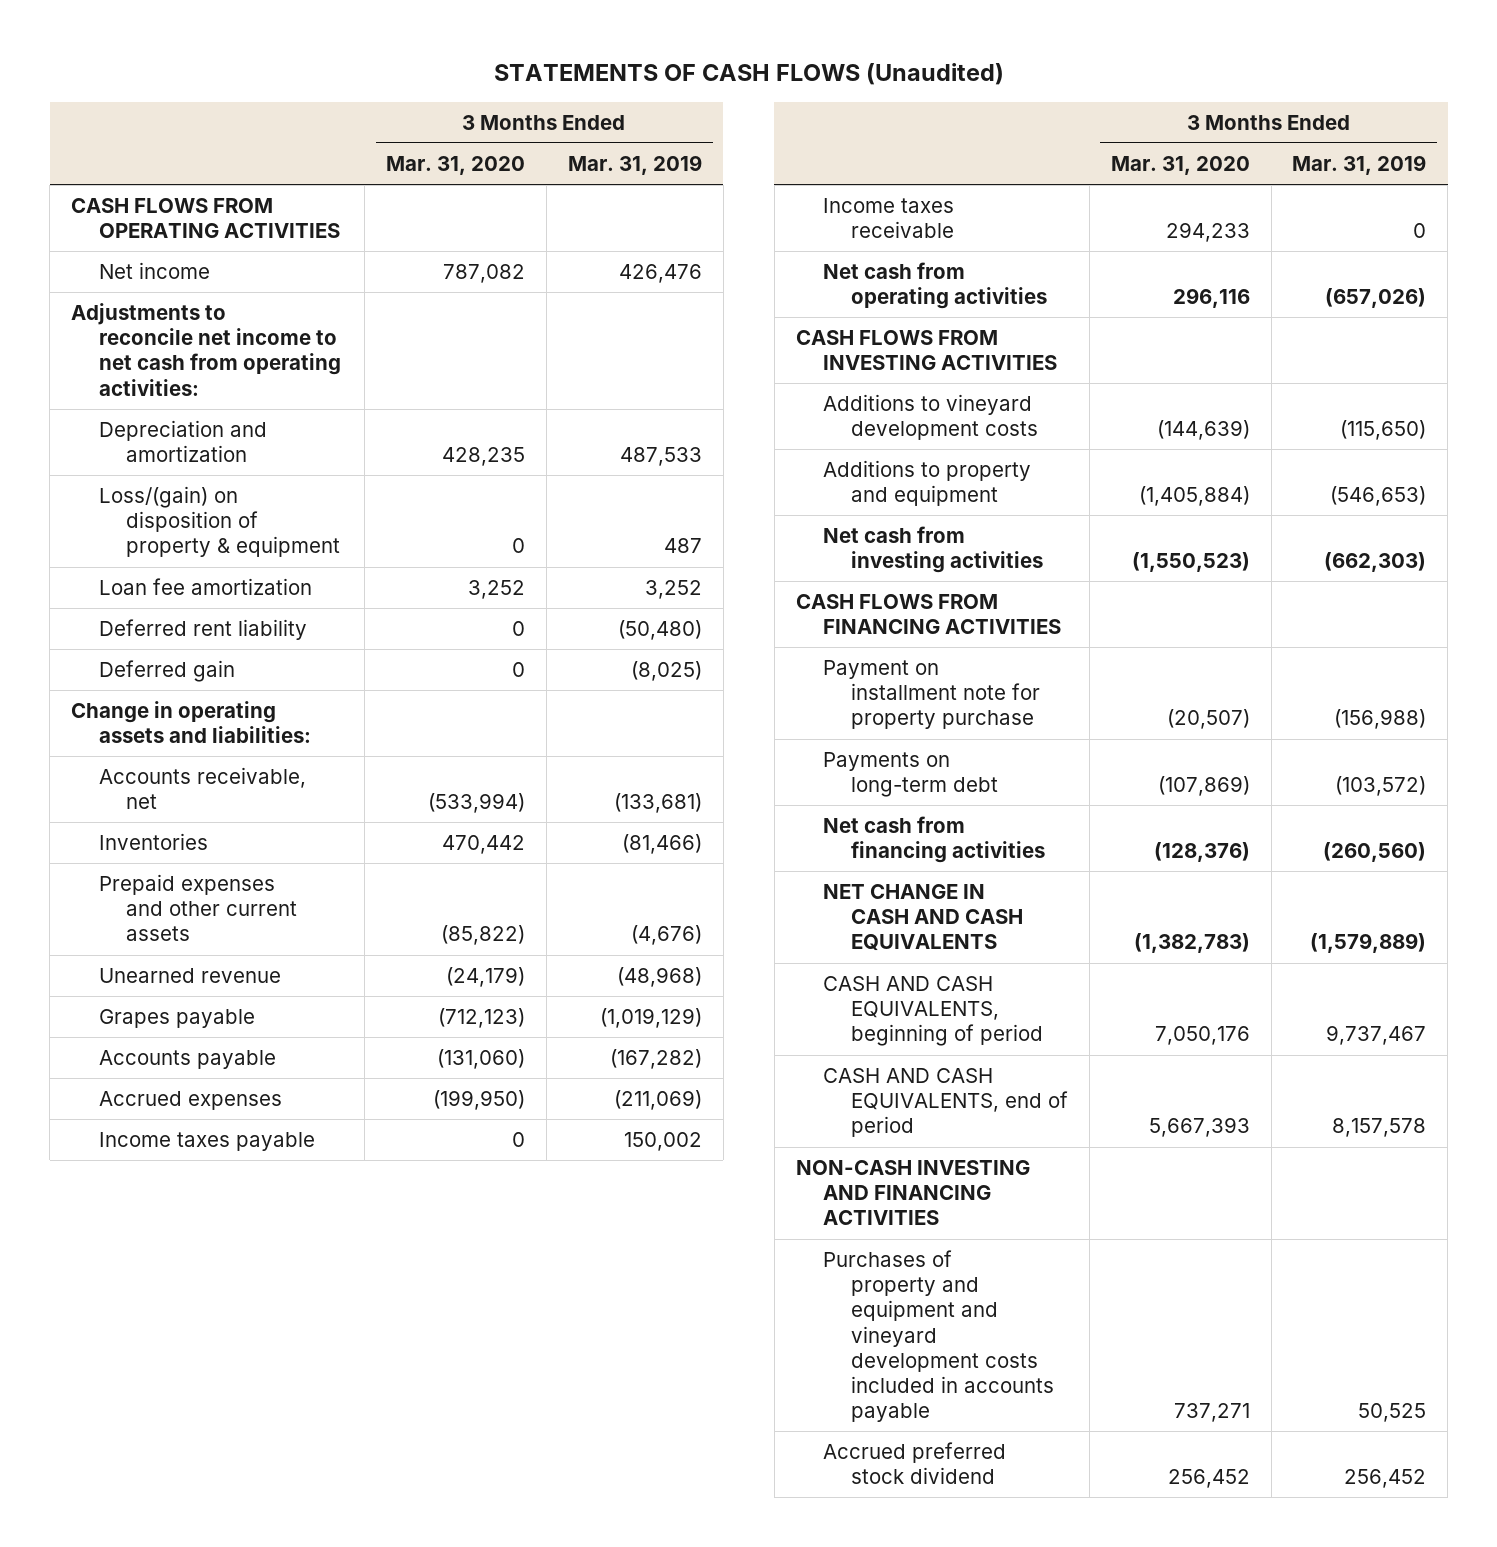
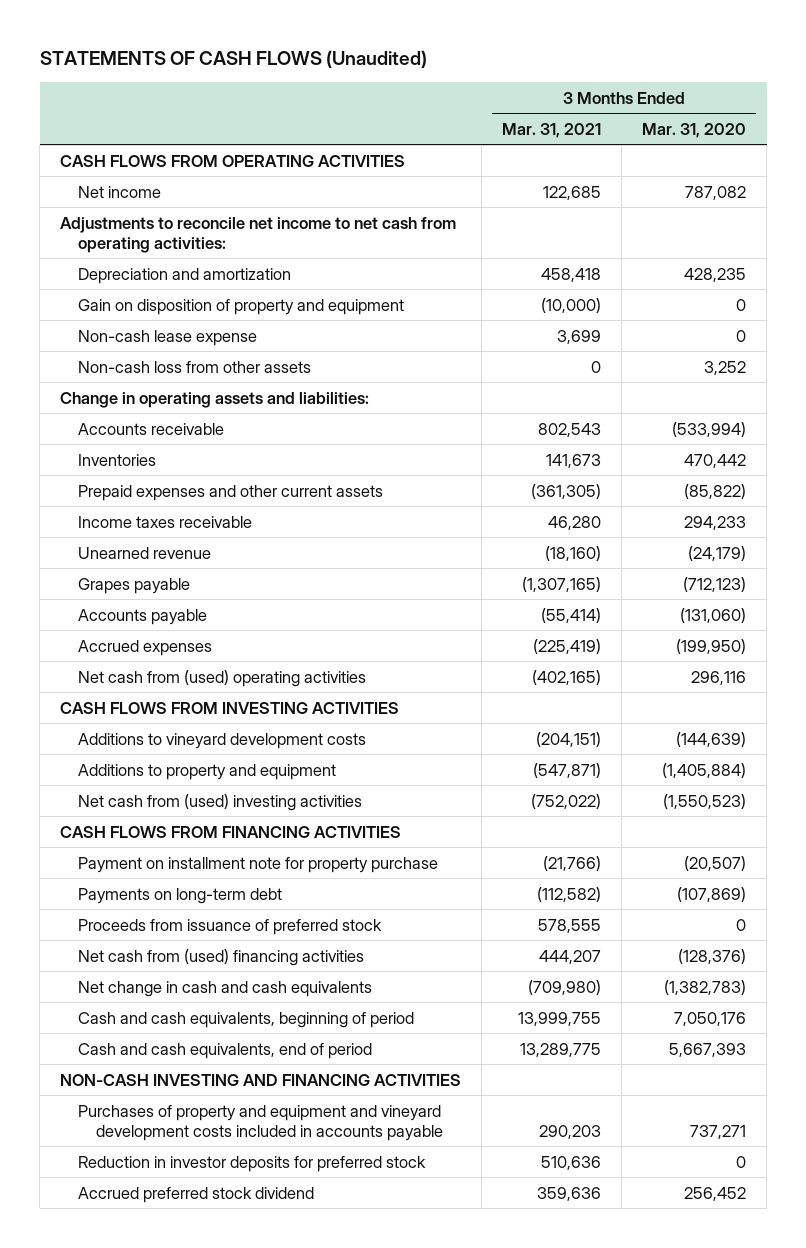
- | 3 Months Ended Mar. 31, 2020 | 3 Months Ended Mar. 31, 2019
+ | 3 Months Ended Mar. 31, 2021 | 3 Months Ended Mar. 31, 2020
- Loss/(gain) on disposition of property & equipment | 0 | 487
- Loan fee amortization | 3,252 | 3,252
- Deferred rent liability | 0 | (50,480)
- Deferred gain | 0 | (8,025)
+ Gain on disposition of property and equipment | (10,000) | 0
+ Non-cash lease expense | 3,699 | 0
+ Non-cash loss from other assets | 0 | 3,252
- Accounts receivable, net | (533,994) | (133,681)
+ Accounts receivable | 802,543 | (533,994)
moved up: Income taxes receivable | 46,280 | 294,233
- Income taxes payable | 0 | 150,002
- Net cash from operating activities | 296,116 | (657,026)
+ Net cash from (used) operating activities | (402,165) | 296,116
- Net cash from investing activities | (1,550,523) | (662,303)
+ Net cash from (used) investing activities | (752,022) | (1,550,523)
- Net cash from financing activities | (128,376) | (260,560)
- NET CHANGE IN CASH AND CASH EQUIVALENTS | (1,382,783) | (1,579,889)
- CASH AND CASH EQUIVALENTS, beginning of period | 7,050,176 | 9,737,467
- CASH AND CASH EQUIVALENTS, end of period | 5,667,393 | 8,157,578
+ Proceeds from issuance of preferred stock | 578,555 | 0
+ Net cash from (used) financing activities | 444,207 | (128,376)
+ Net change in cash and cash equivalents | (709,980) | (1,382,783)
+ Cash and cash equivalents, beginning of period | 13,999,755 | 7,050,176
+ Cash and cash equivalents, end of period | 13,289,775 | 5,667,393
+ Reduction in investor deposits for preferred stock | 510,636 | 0

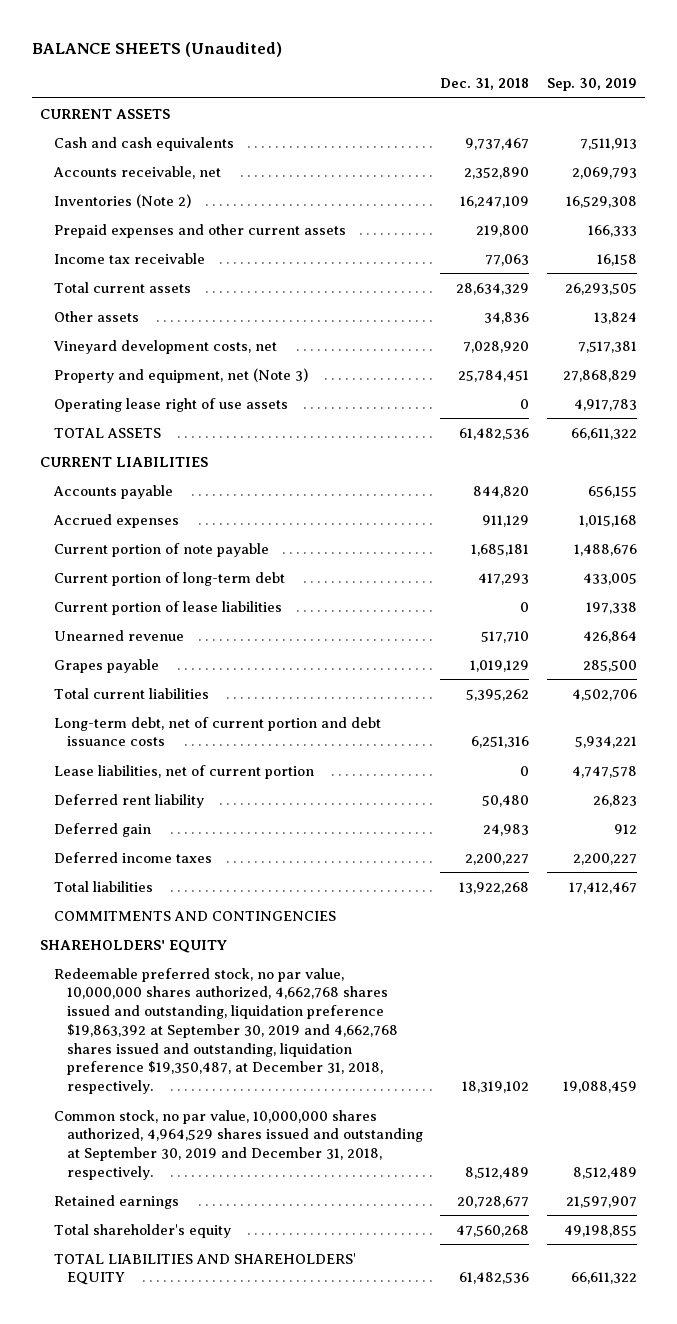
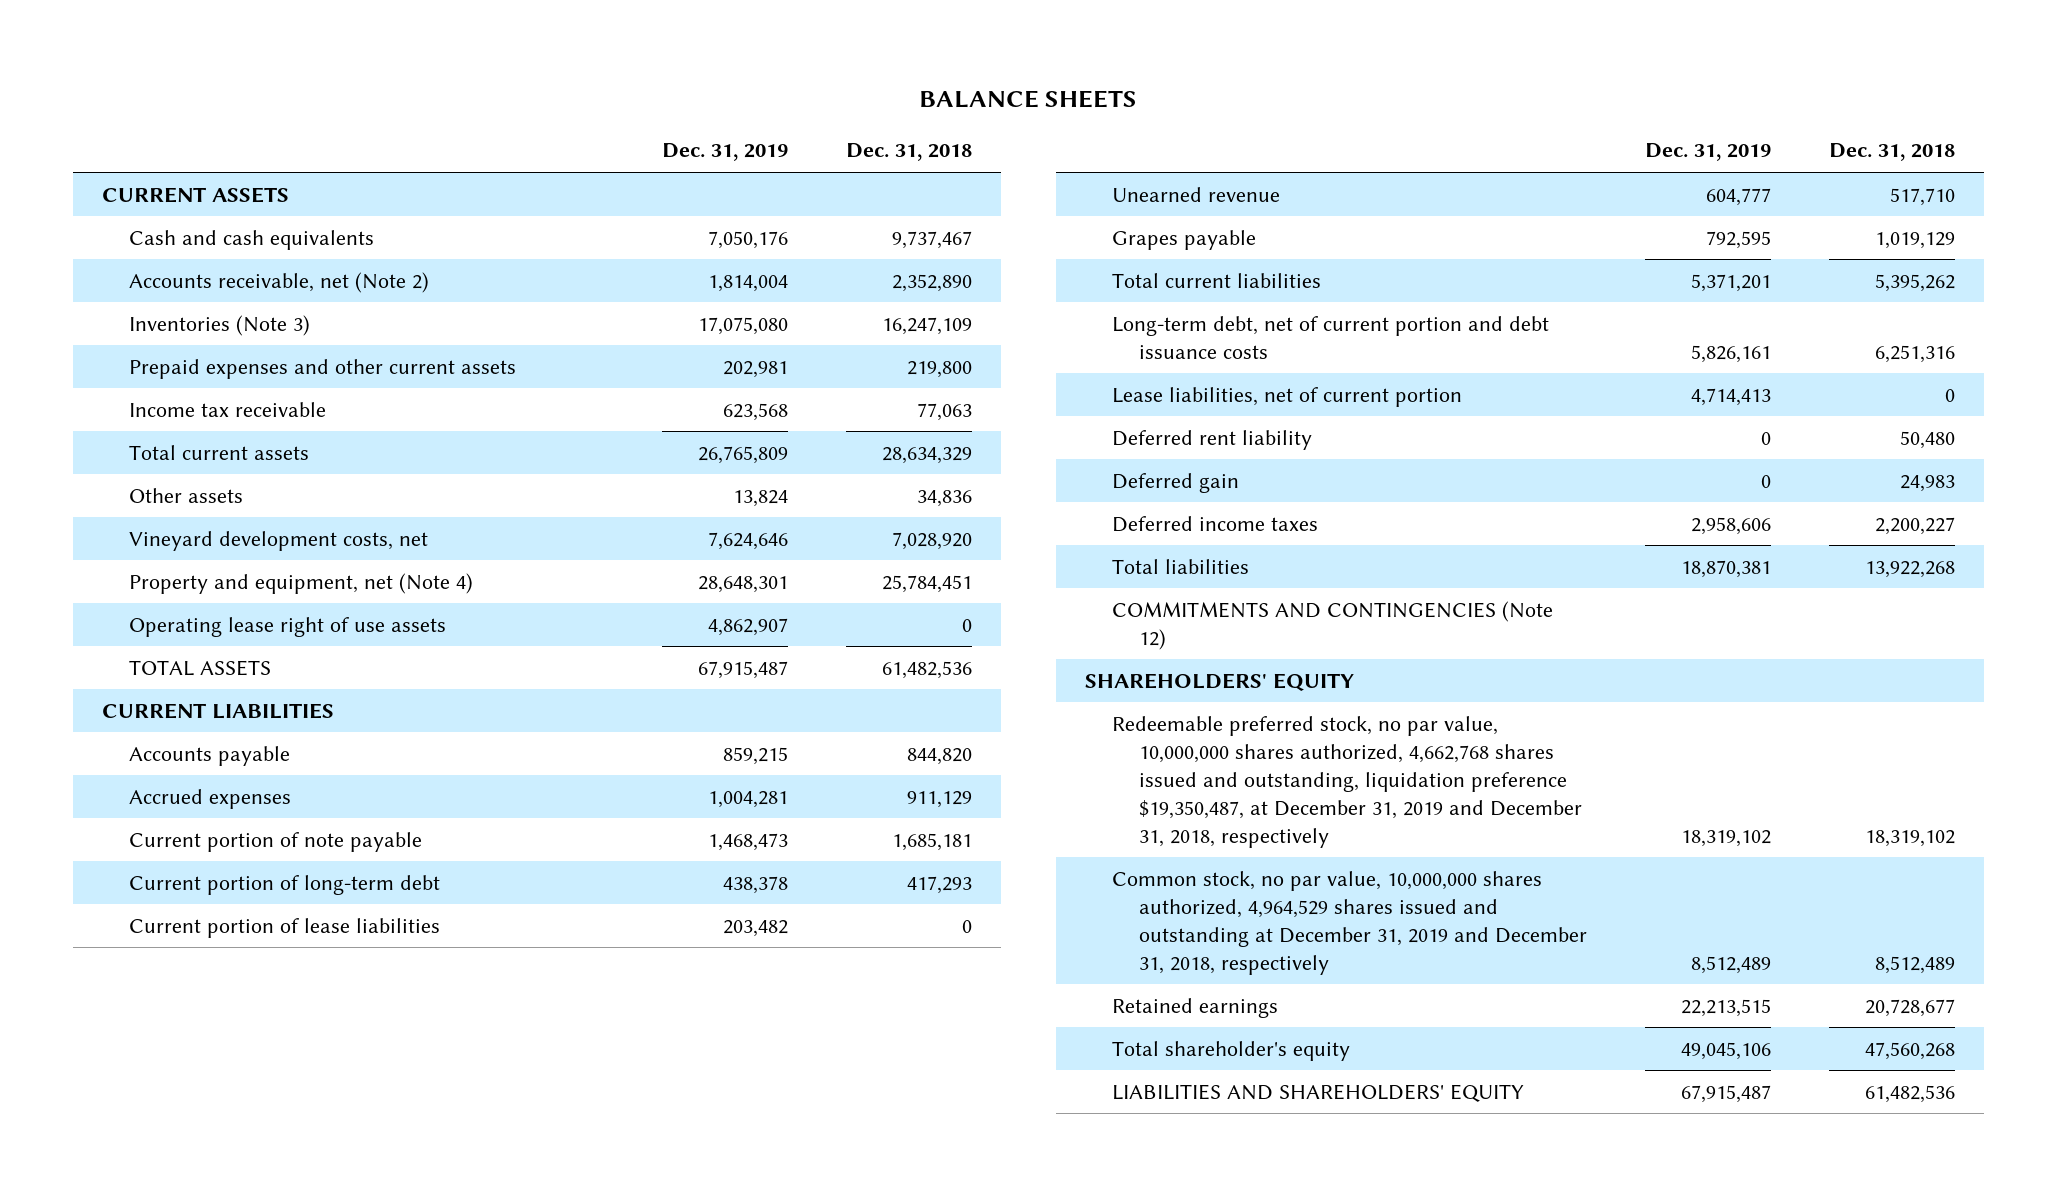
- BALANCE SHEETS (Unaudited)
+ BALANCE SHEETS
- | Dec. 31, 2018 | Sep. 30, 2019
+ | Dec. 31, 2019 | Dec. 31, 2018
- Accounts receivable, net | 2,352,890 | 2,069,793
- Inventories (Note 2) | 16,247,109 | 16,529,308
+ Accounts receivable, net (Note 2) | 1,814,004 | 2,352,890
+ Inventories (Note 3) | 17,075,080 | 16,247,109
- Property and equipment, net (Note 3) | 25,784,451 | 27,868,829
+ Property and equipment, net (Note 4) | 28,648,301 | 25,784,451
- COMMITMENTS AND CONTINGENCIES
+ COMMITMENTS AND CONTINGENCIES (Note 12)
- Redeemable preferred stock, no par value, 10,000,000 shares authorized, 4,662,768 shares issued and outstanding, liquidation preference $19,863,392 at September 30, 2019 and 4,662,768 shares issued and outstanding, liquidation preference $19,350,487, at December 31, 2018, respectively. | 18,319,102 | 19,088,459
- Common stock, no par value, 10,000,000 shares authorized, 4,964,529 shares issued and outstanding at September 30, 2019 and December 31, 2018, respectively. | 8,512,489 | 8,512,489
+ Redeemable preferred stock, no par value, 10,000,000 shares authorized, 4,662,768 shares issued and outstanding, liquidation preference $19,350,487, at December 31, 2019 and December 31, 2018, respectively | 18,319,102 | 18,319,102
+ Common stock, no par value, 10,000,000 shares authorized, 4,964,529 shares issued and outstanding at December 31, 2019 and December 31, 2018, respectively | 8,512,489 | 8,512,489
- TOTAL LIABILITIES AND SHAREHOLDERS' EQUITY | 61,482,536 | 66,611,322
+ LIABILITIES AND SHAREHOLDERS' EQUITY | 67,915,487 | 61,482,536

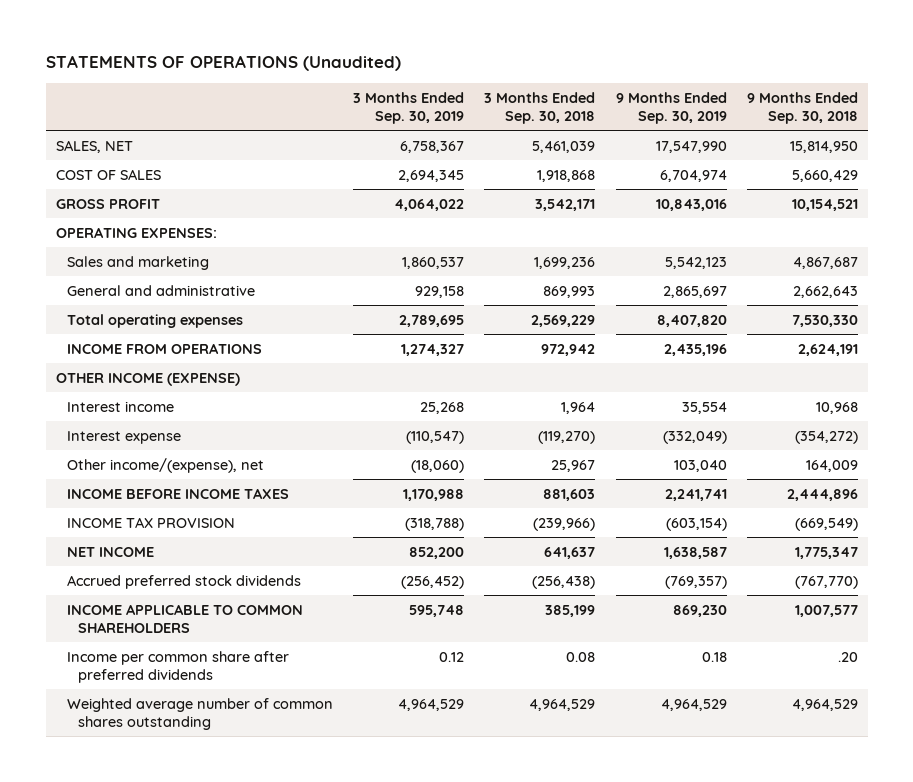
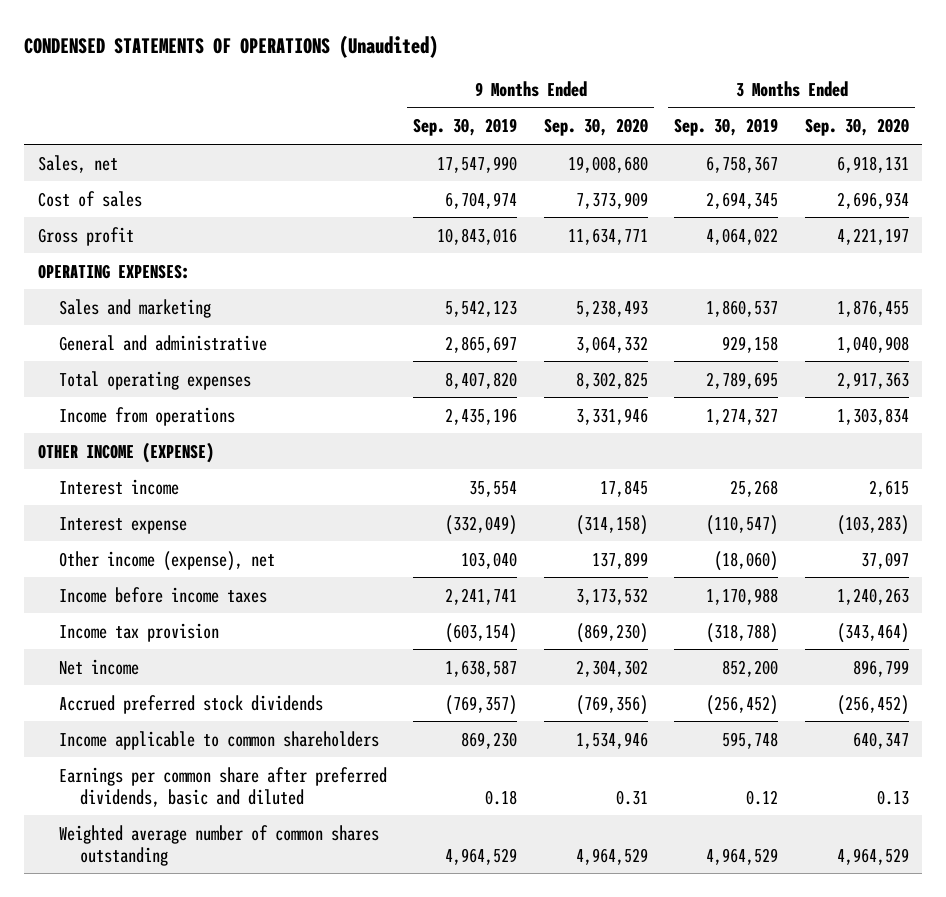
- STATEMENTS OF OPERATIONS (Unaudited)
+ CONDENSED STATEMENTS OF OPERATIONS (Unaudited)
- | 3 Months Ended Sep. 30, 2019 | 3 Months Ended Sep. 30, 2018 | 9 Months Ended Sep. 30, 2019 | 9 Months Ended Sep. 30, 2018
+ | 9 Months Ended Sep. 30, 2019 | 9 Months Ended Sep. 30, 2020 | 3 Months Ended Sep. 30, 2019 | 3 Months Ended Sep. 30, 2020
- SALES, NET | 6,758,367 | 5,461,039 | 17,547,990 | 15,814,950
- COST OF SALES | 2,694,345 | 1,918,868 | 6,704,974 | 5,660,429
- GROSS PROFIT | 4,064,022 | 3,542,171 | 10,843,016 | 10,154,521
+ Sales, net | 17,547,990 | 19,008,680 | 6,758,367 | 6,918,131
+ Cost of sales | 6,704,974 | 7,373,909 | 2,694,345 | 2,696,934
+ Gross profit | 10,843,016 | 11,634,771 | 4,064,022 | 4,221,197
- INCOME FROM OPERATIONS | 1,274,327 | 972,942 | 2,435,196 | 2,624,191
+ Income from operations | 2,435,196 | 3,331,946 | 1,274,327 | 1,303,834
- Other income/(expense), net | (18,060) | 25,967 | 103,040 | 164,009
- INCOME BEFORE INCOME TAXES | 1,170,988 | 881,603 | 2,241,741 | 2,444,896
- INCOME TAX PROVISION | (318,788) | (239,966) | (603,154) | (669,549)
- NET INCOME | 852,200 | 641,637 | 1,638,587 | 1,775,347
+ Other income (expense), net | 103,040 | 137,899 | (18,060) | 37,097
+ Income before income taxes | 2,241,741 | 3,173,532 | 1,170,988 | 1,240,263
+ Income tax provision | (603,154) | (869,230) | (318,788) | (343,464)
+ Net income | 1,638,587 | 2,304,302 | 852,200 | 896,799
- INCOME APPLICABLE TO COMMON SHAREHOLDERS | 595,748 | 385,199 | 869,230 | 1,007,577
- Income per common share after preferred dividends | 0.12 | 0.08 | 0.18 | .20
+ Income applicable to common shareholders | 869,230 | 1,534,946 | 595,748 | 640,347
+ Earnings per common share after preferred dividends, basic and diluted | 0.18 | 0.31 | 0.12 | 0.13

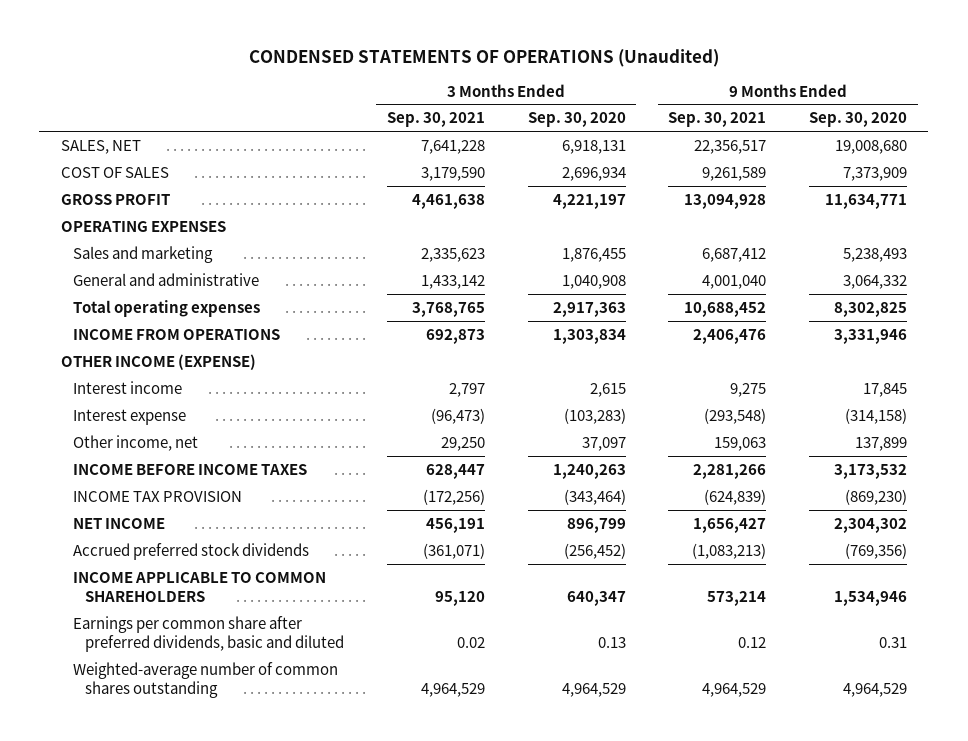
- | 9 Months Ended Sep. 30, 2019 | 9 Months Ended Sep. 30, 2020 | 3 Months Ended Sep. 30, 2019 | 3 Months Ended Sep. 30, 2020
+ | 3 Months Ended Sep. 30, 2021 | 3 Months Ended Sep. 30, 2020 | 9 Months Ended Sep. 30, 2021 | 9 Months Ended Sep. 30, 2020
- Sales, net | 17,547,990 | 19,008,680 | 6,758,367 | 6,918,131
- Cost of sales | 6,704,974 | 7,373,909 | 2,694,345 | 2,696,934
- Gross profit | 10,843,016 | 11,634,771 | 4,064,022 | 4,221,197
- OPERATING EXPENSES:
+ SALES, NET | 7,641,228 | 6,918,131 | 22,356,517 | 19,008,680
+ COST OF SALES | 3,179,590 | 2,696,934 | 9,261,589 | 7,373,909
+ GROSS PROFIT | 4,461,638 | 4,221,197 | 13,094,928 | 11,634,771
+ OPERATING EXPENSES
- Income from operations | 2,435,196 | 3,331,946 | 1,274,327 | 1,303,834
+ INCOME FROM OPERATIONS | 692,873 | 1,303,834 | 2,406,476 | 3,331,946
- Other income (expense), net | 103,040 | 137,899 | (18,060) | 37,097
- Income before income taxes | 2,241,741 | 3,173,532 | 1,170,988 | 1,240,263
- Income tax provision | (603,154) | (869,230) | (318,788) | (343,464)
- Net income | 1,638,587 | 2,304,302 | 852,200 | 896,799
+ Other income, net | 29,250 | 37,097 | 159,063 | 137,899
+ INCOME BEFORE INCOME TAXES | 628,447 | 1,240,263 | 2,281,266 | 3,173,532
+ INCOME TAX PROVISION | (172,256) | (343,464) | (624,839) | (869,230)
+ NET INCOME | 456,191 | 896,799 | 1,656,427 | 2,304,302
- Income applicable to common shareholders | 869,230 | 1,534,946 | 595,748 | 640,347
+ INCOME APPLICABLE TO COMMON SHAREHOLDERS | 95,120 | 640,347 | 573,214 | 1,534,946
- Weighted average number of common shares outstanding | 4,964,529 | 4,964,529 | 4,964,529 | 4,964,529
+ Weighted-average number of common shares outstanding | 4,964,529 | 4,964,529 | 4,964,529 | 4,964,529

